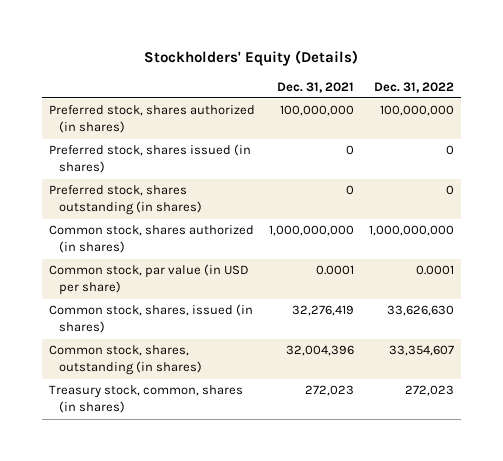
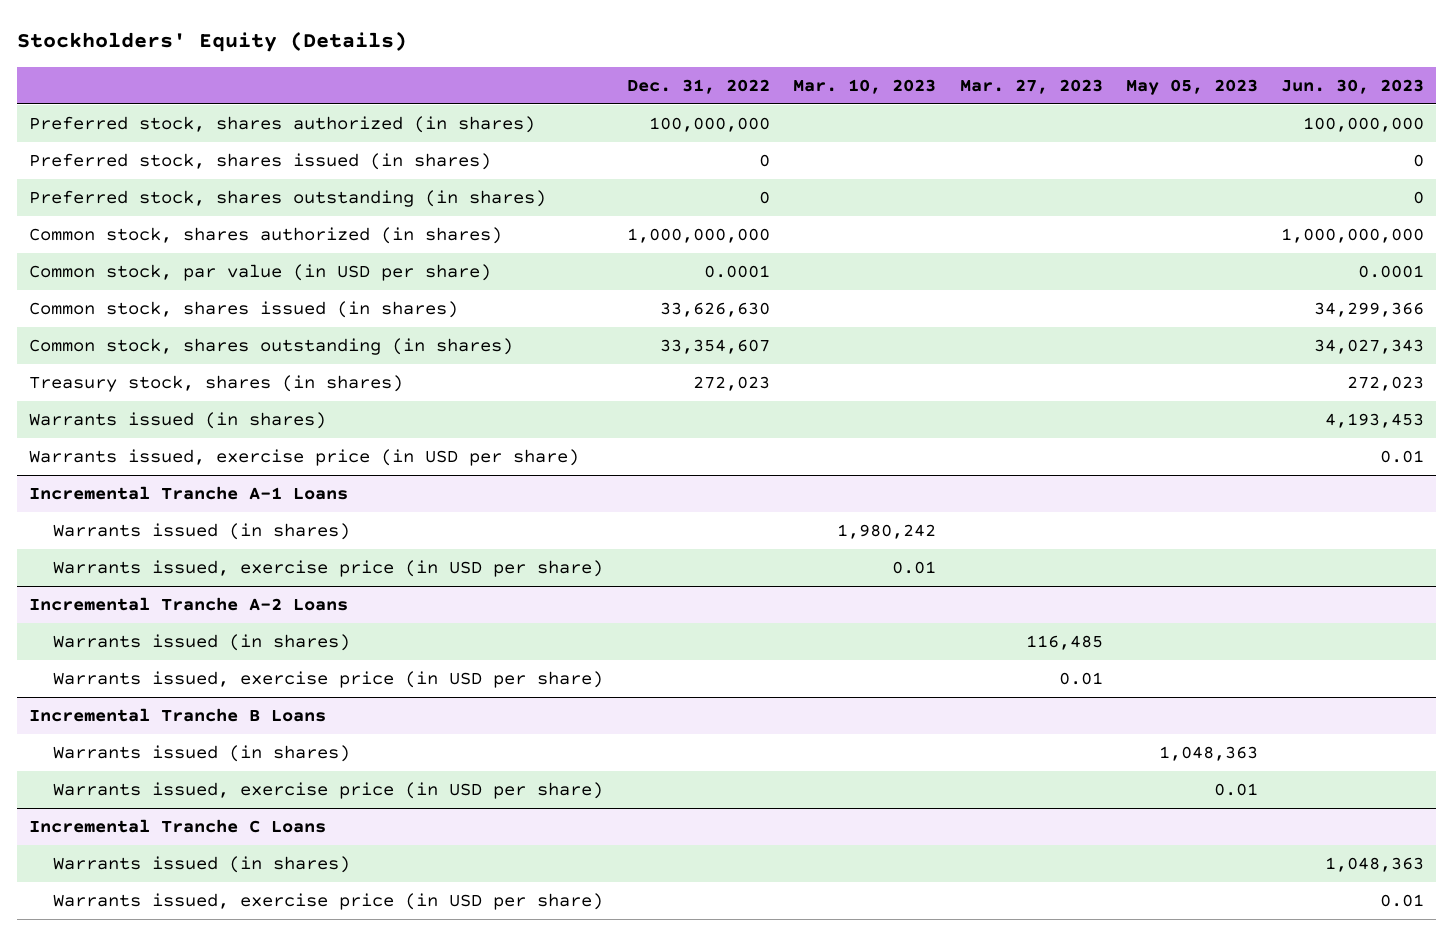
- | Dec. 31, 2021 | Dec. 31, 2022
+ | Dec. 31, 2022 | Mar. 10, 2023 | Mar. 27, 2023 | May 05, 2023 | Jun. 30, 2023
- Common stock, shares, issued (in shares) | 32,276,419 | 33,626,630
- Common stock, shares, outstanding (in shares) | 32,004,396 | 33,354,607
- Treasury stock, common, shares (in shares) | 272,023 | 272,023
+ Common stock, shares issued (in shares) | 33,626,630 | | | | 34,299,366
+ Common stock, shares outstanding (in shares) | 33,354,607 | | | | 34,027,343
+ Treasury stock, shares (in shares) | 272,023 | | | | 272,023
+ Warrants issued (in shares) | | | | | 4,193,453
+ Warrants issued, exercise price (in USD per share) | | | | | 0.01
+ Incremental Tranche A-1 Loans
+ Warrants issued (in shares) | | 1,980,242 | | |
+ Warrants issued, exercise price (in USD per share) | | 0.01 | | |
+ Incremental Tranche A-2 Loans
+ Warrants issued (in shares) | | | 116,485 | |
+ Warrants issued, exercise price (in USD per share) | | | 0.01 | |
+ Incremental Tranche B Loans
+ Warrants issued (in shares) | | | | 1,048,363 |
+ Warrants issued, exercise price (in USD per share) | | | | 0.01 |
+ Incremental Tranche C Loans
+ Warrants issued (in shares) | | | | | 1,048,363
+ Warrants issued, exercise price (in USD per share) | | | | | 0.01

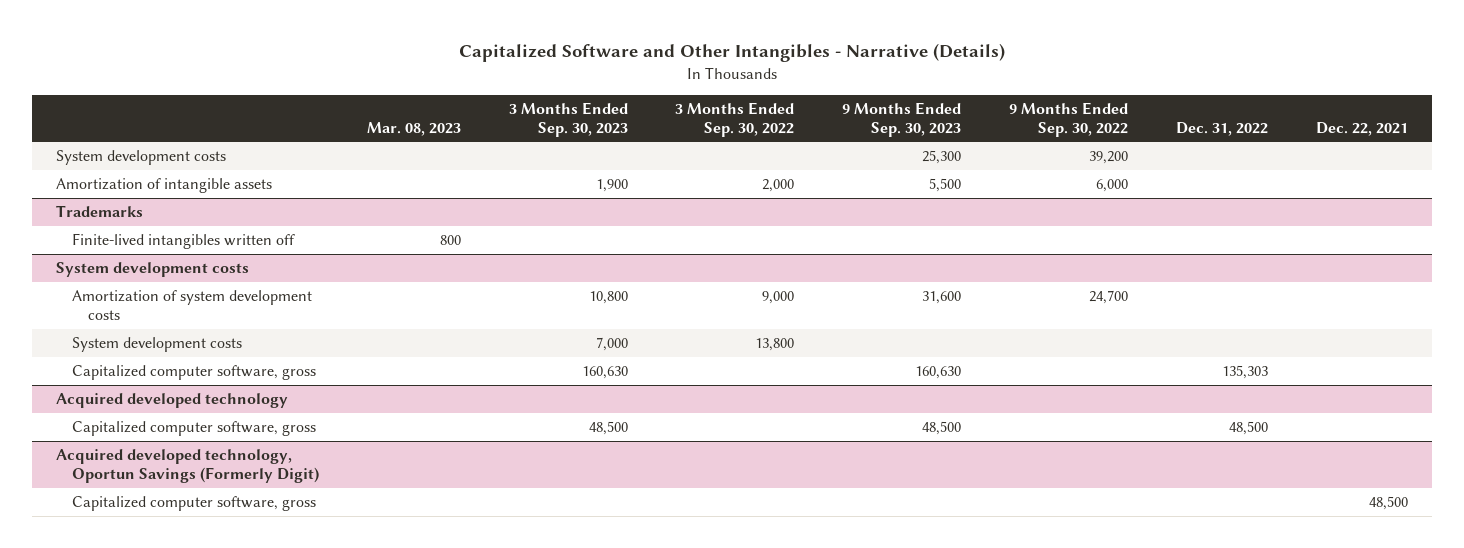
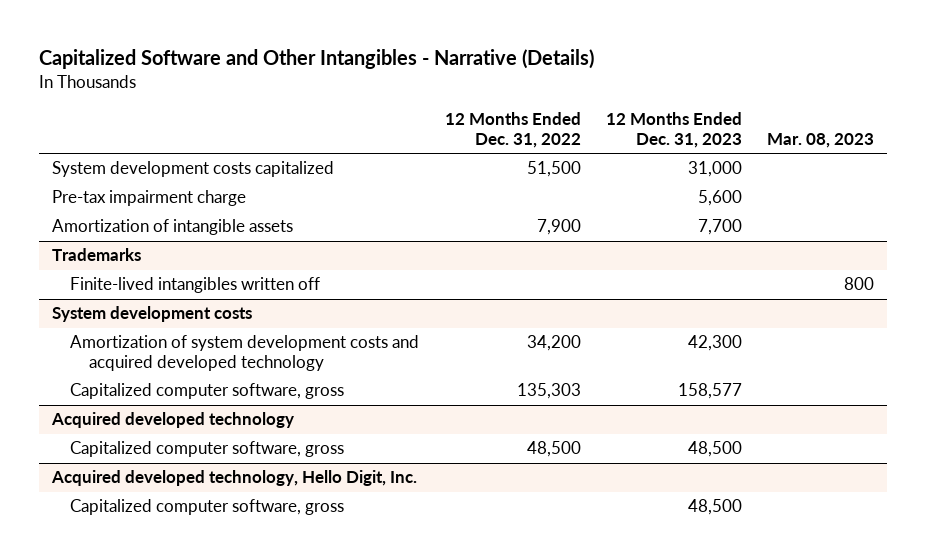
- | Mar. 08, 2023 | 3 Months Ended Sep. 30, 2023 | 3 Months Ended Sep. 30, 2022 | 9 Months Ended Sep. 30, 2023 | 9 Months Ended Sep. 30, 2022 | Dec. 31, 2022 | Dec. 22, 2021
+ | 12 Months Ended Dec. 31, 2022 | 12 Months Ended Dec. 31, 2023 | Mar. 08, 2023
- System development costs | | | | 25,300 | 39,200 | |
+ System development costs capitalized | 51,500 | 31,000 |
+ Pre-tax impairment charge | | 5,600 |
@ System development costs
- Amortization of system development costs | | 10,800 | 9,000 | 31,600 | 24,700 | |
- System development costs | | 7,000 | 13,800 | | | |
+ Amortization of system development costs and acquired developed technology | 34,200 | 42,300 |
- Acquired developed technology, Oportun Savings (Formerly Digit)
- Capitalized computer software, gross | | | | | | | 48,500
+ Acquired developed technology, Hello Digit, Inc.
+ Capitalized computer software, gross | | 48,500 |

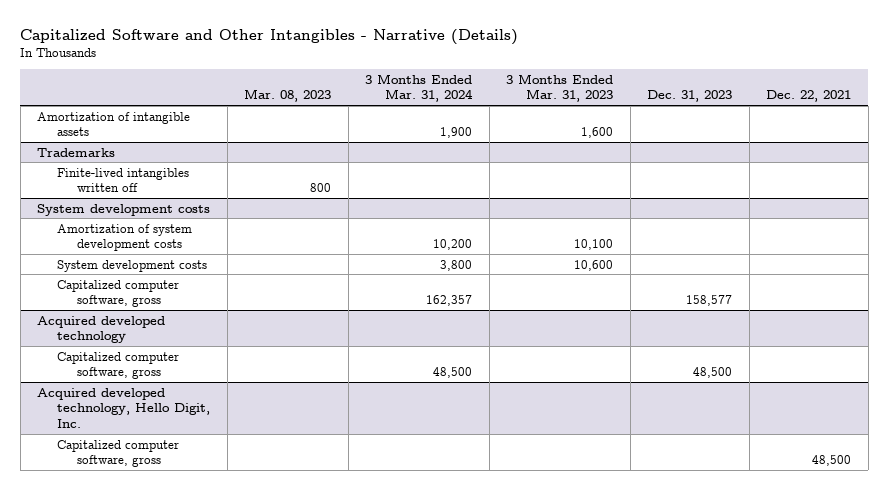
- | 12 Months Ended Dec. 31, 2022 | 12 Months Ended Dec. 31, 2023 | Mar. 08, 2023
+ | Mar. 08, 2023 | 3 Months Ended Mar. 31, 2024 | 3 Months Ended Mar. 31, 2023 | Dec. 31, 2023 | Dec. 22, 2021
- System development costs capitalized | 51,500 | 31,000 |
- Pre-tax impairment charge | | 5,600 |
@ System development costs
- Amortization of system development costs and acquired developed technology | 34,200 | 42,300 |
+ Amortization of system development costs | | 10,200 | 10,100 | |
+ System development costs | | 3,800 | 10,600 | |

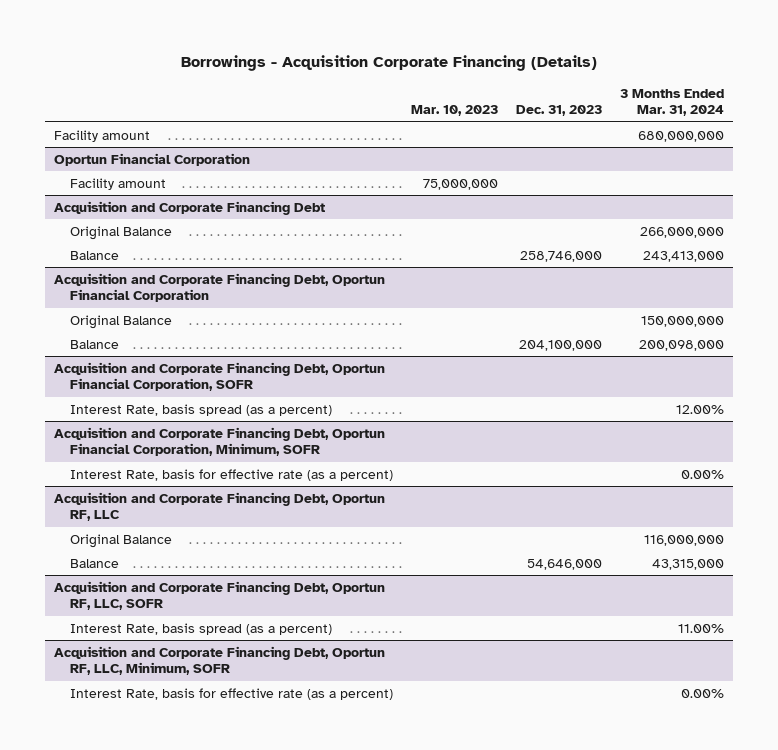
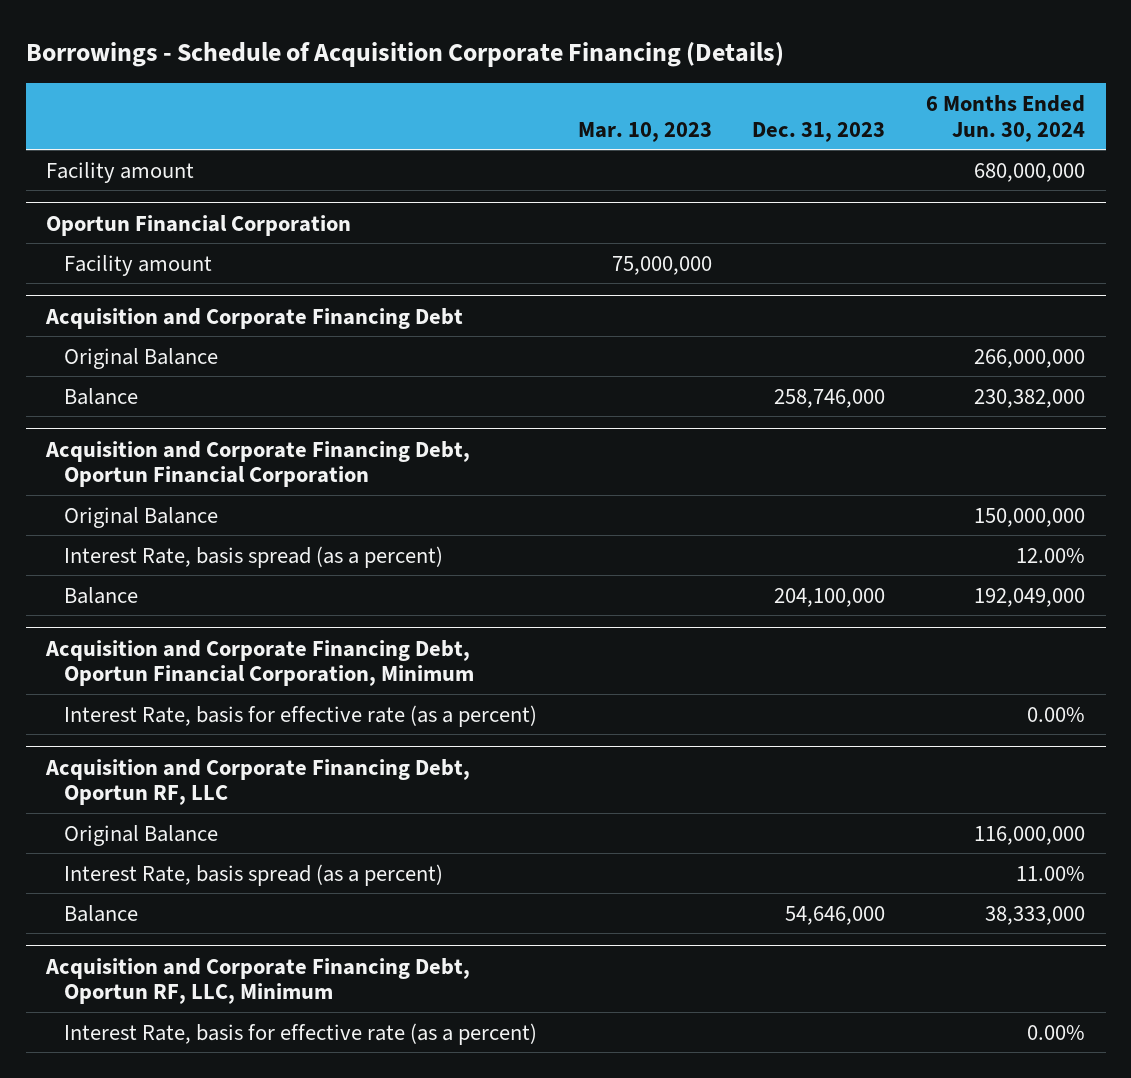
- Borrowings - Acquisition Corporate Financing (Details)
+ Borrowings - Schedule of Acquisition Corporate Financing (Details)
- | Mar. 10, 2023 | Dec. 31, 2023 | 3 Months Ended Mar. 31, 2024
+ | Mar. 10, 2023 | Dec. 31, 2023 | 6 Months Ended Jun. 30, 2024
@ Acquisition and Corporate Financing Debt, Oportun Financial Corporation
+ Interest Rate, basis spread (as a percent) | | | 12.00%
- Acquisition and Corporate Financing Debt, Oportun Financial Corporation, SOFR
- Interest Rate, basis spread (as a percent) | | | 12.00%
- Acquisition and Corporate Financing Debt, Oportun Financial Corporation, Minimum, SOFR
+ Acquisition and Corporate Financing Debt, Oportun Financial Corporation, Minimum
@ Acquisition and Corporate Financing Debt, Oportun RF, LLC
+ Interest Rate, basis spread (as a percent) | | | 11.00%
- Acquisition and Corporate Financing Debt, Oportun RF, LLC, SOFR
- Interest Rate, basis spread (as a percent) | | | 11.00%
- Acquisition and Corporate Financing Debt, Oportun RF, LLC, Minimum, SOFR
+ Acquisition and Corporate Financing Debt, Oportun RF, LLC, Minimum

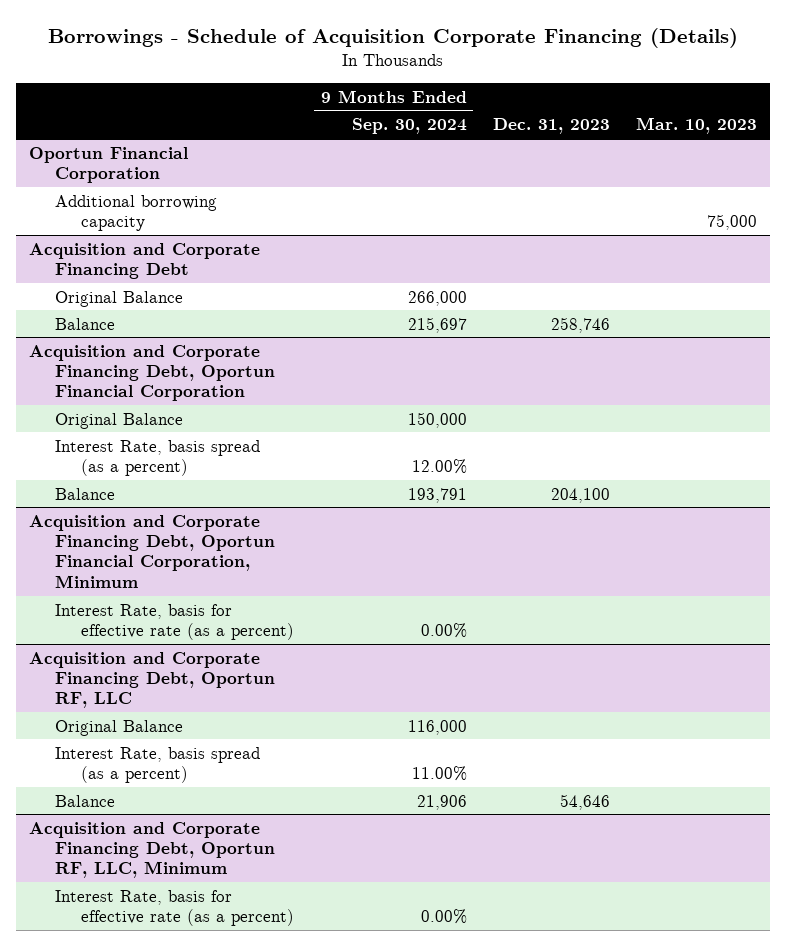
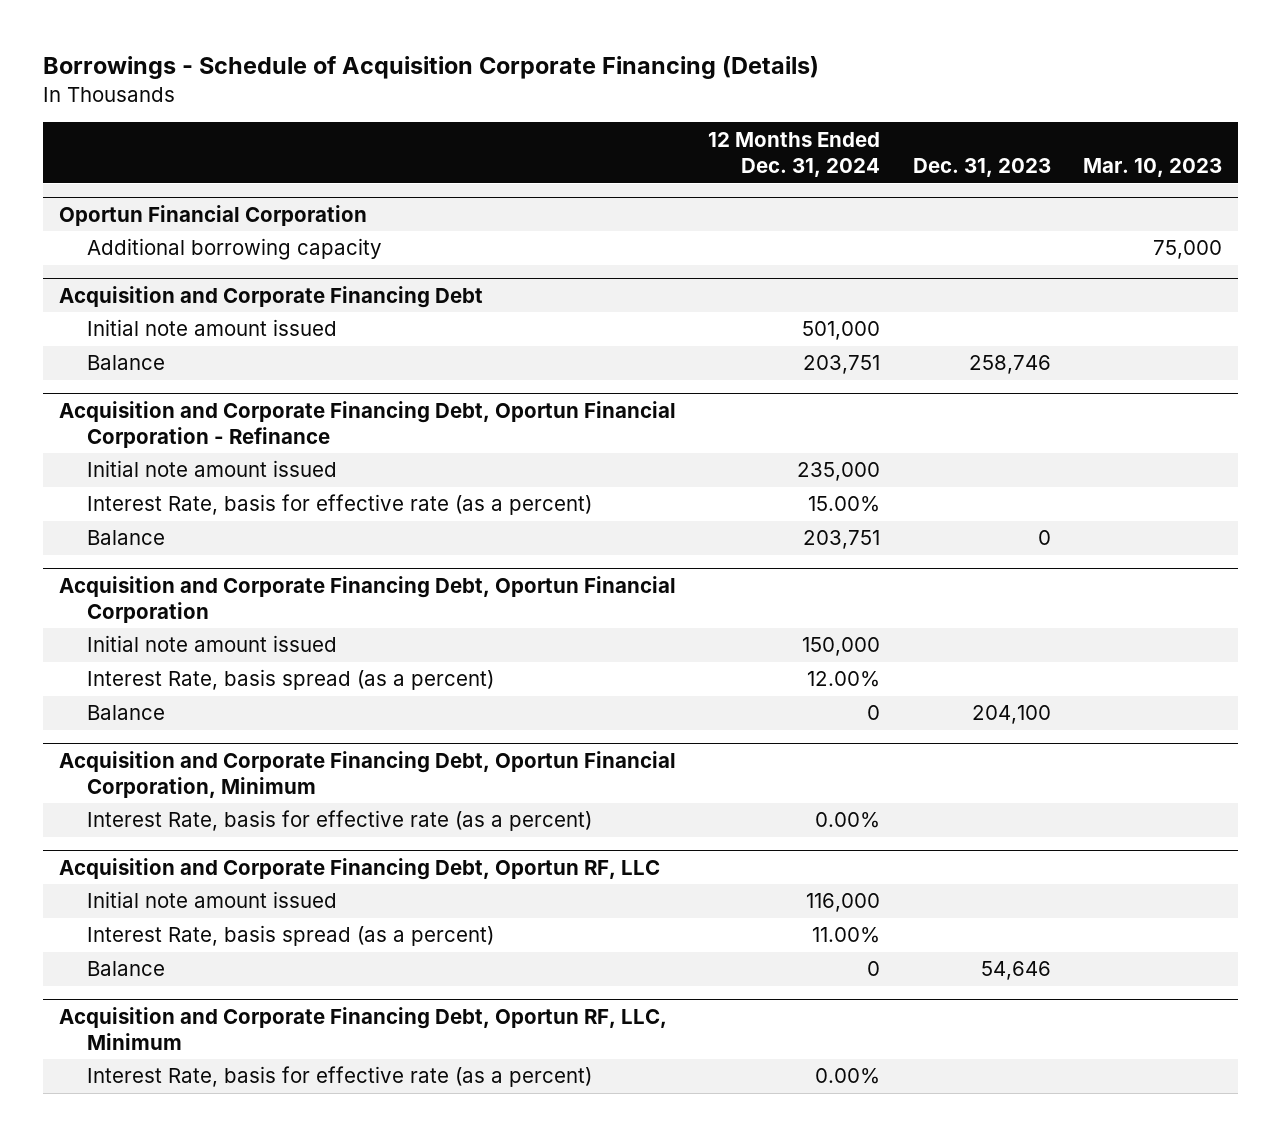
- | 9 Months Ended Sep. 30, 2024 | Dec. 31, 2023 | Mar. 10, 2023
+ | 12 Months Ended Dec. 31, 2024 | Dec. 31, 2023 | Mar. 10, 2023
@ Acquisition and Corporate Financing Debt
- Original Balance | 266,000 | |
+ Initial note amount issued | 501,000 | |
+ Acquisition and Corporate Financing Debt, Oportun Financial Corporation - Refinance
+ Initial note amount issued | 235,000 | |
+ Interest Rate, basis for effective rate (as a percent) | 15.00% | |
+ Balance | 203,751 | 0 |
@ Acquisition and Corporate Financing Debt, Oportun Financial Corporation
- Original Balance | 150,000 | |
+ Initial note amount issued | 150,000 | |
@ Acquisition and Corporate Financing Debt, Oportun RF, LLC
- Original Balance | 116,000 | |
+ Initial note amount issued | 116,000 | |

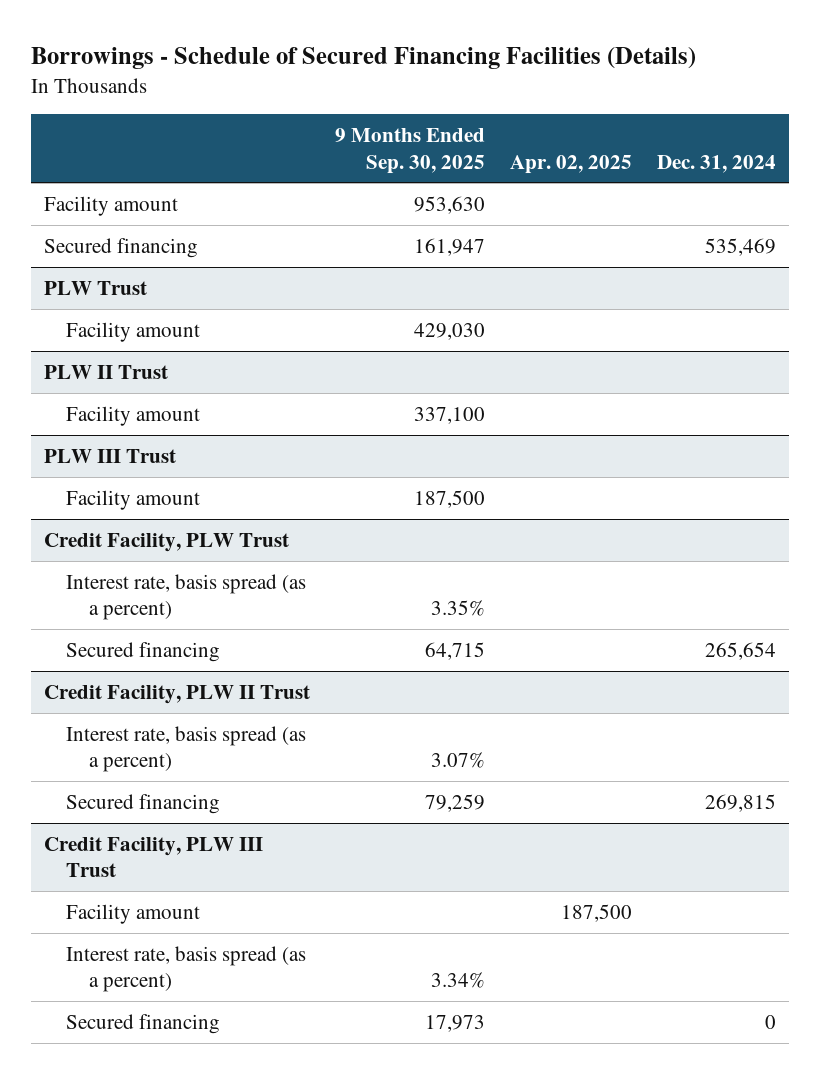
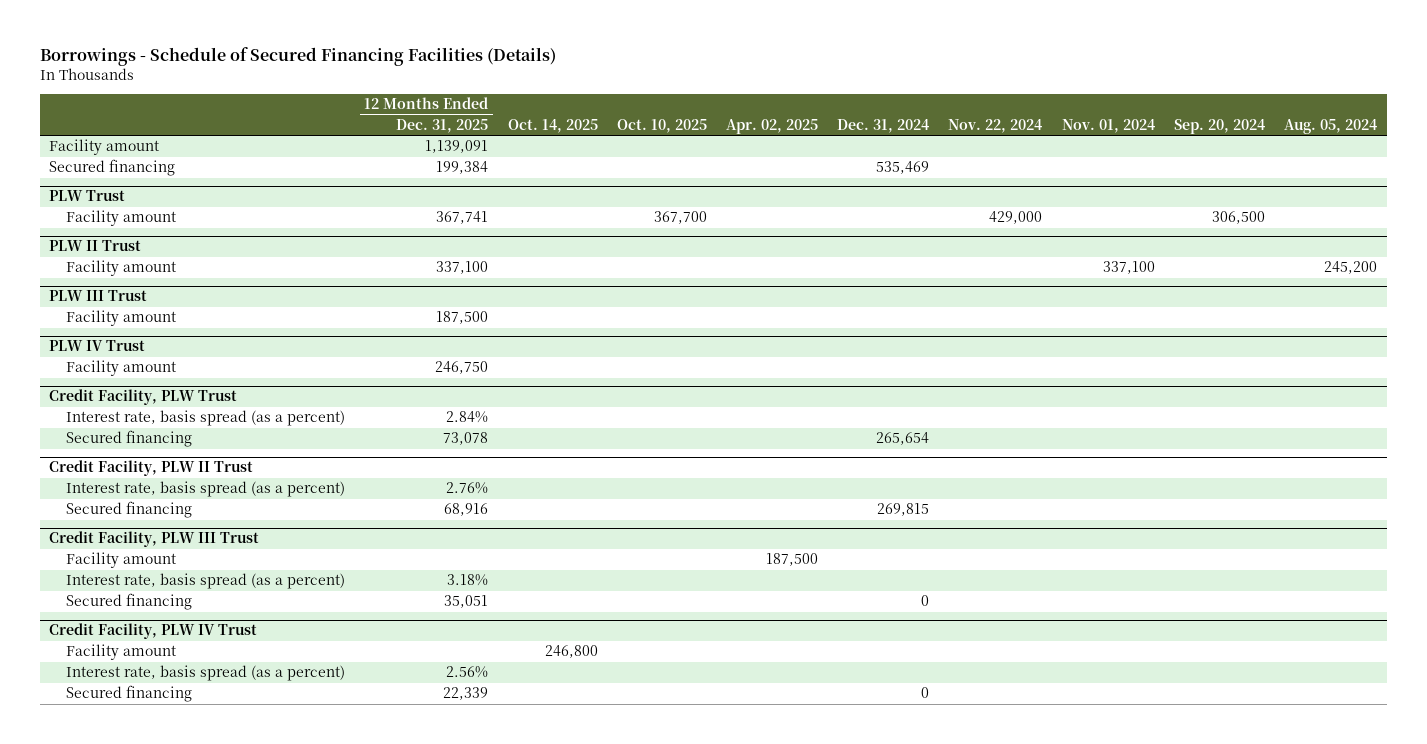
- | 9 Months Ended Sep. 30, 2025 | Apr. 02, 2025 | Dec. 31, 2024
+ | 12 Months Ended Dec. 31, 2025 | Oct. 14, 2025 | Oct. 10, 2025 | Apr. 02, 2025 | Dec. 31, 2024 | Nov. 22, 2024 | Nov. 01, 2024 | Sep. 20, 2024 | Aug. 05, 2024
+ PLW IV Trust
+ Facility amount | 246,750 | | | | | | | |
+ Credit Facility, PLW IV Trust
+ Facility amount | | 246,800 | | | | | | |
+ Interest rate, basis spread (as a percent) | 2.56% | | | | | | | |
+ Secured financing | 22,339 | | | | 0 | | | |

